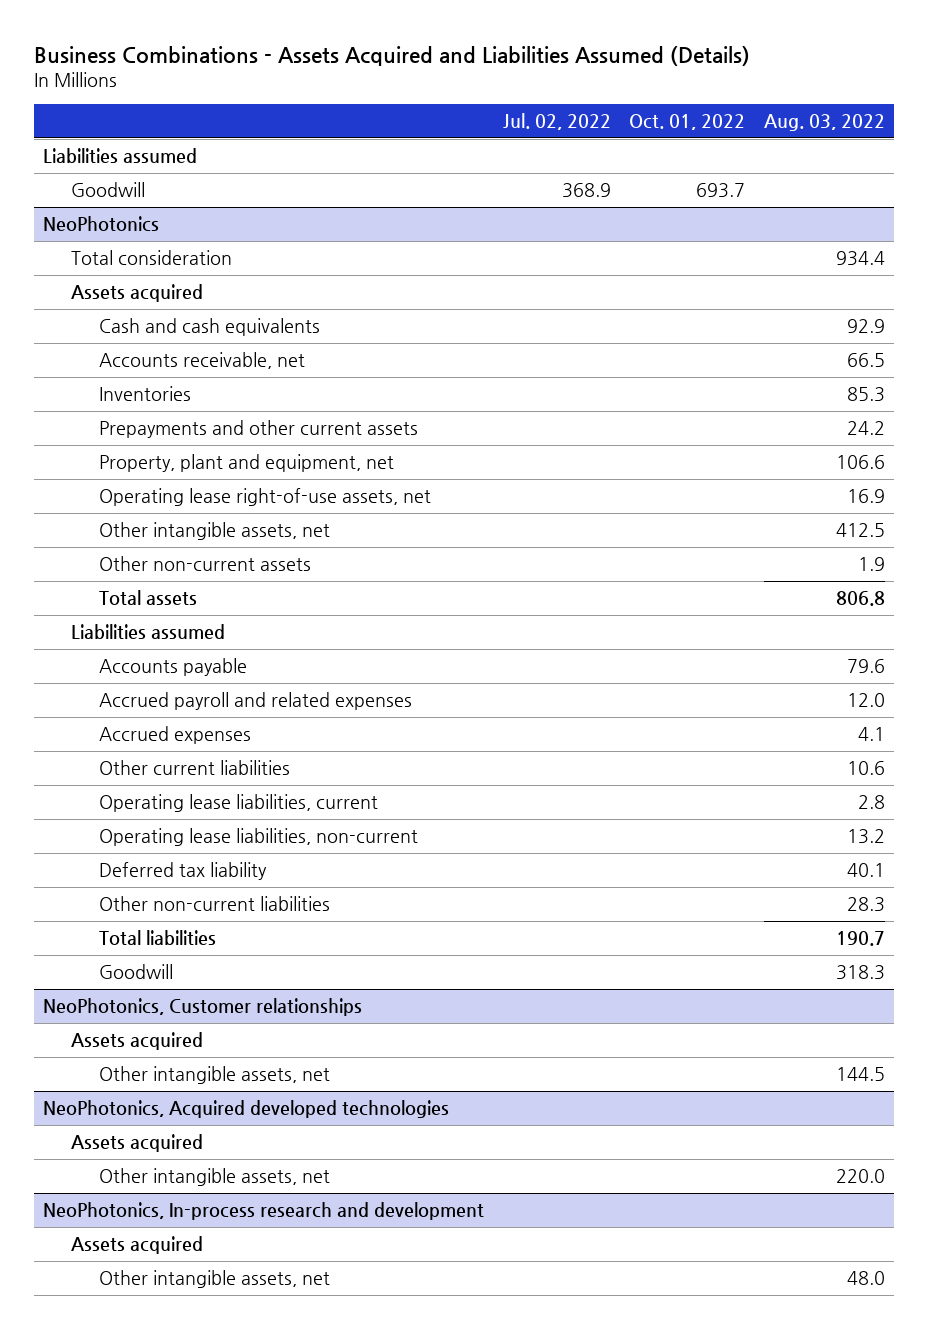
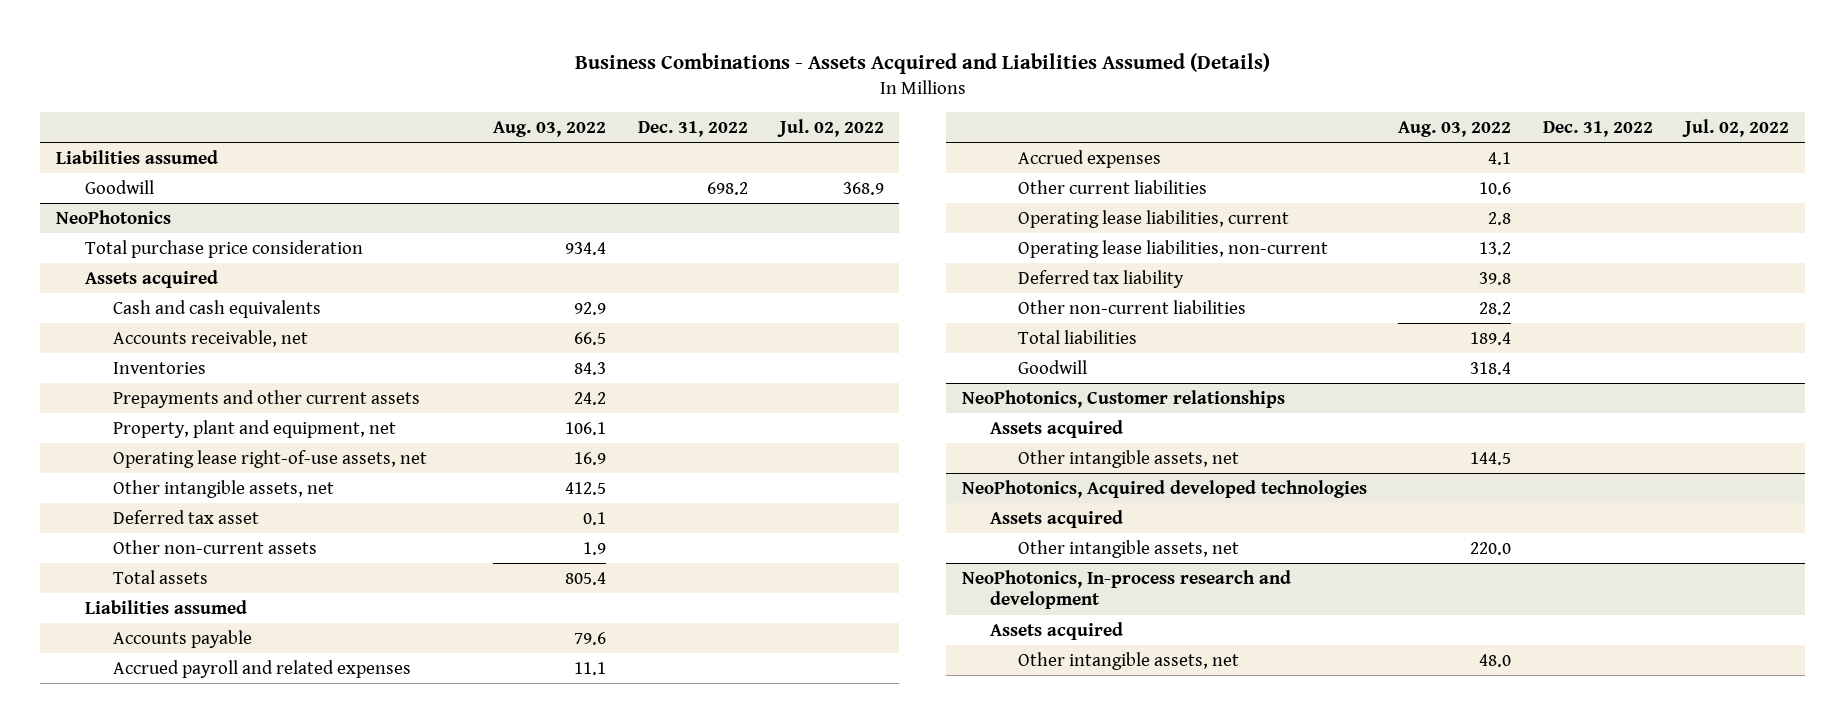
- | Jul. 02, 2022 | Oct. 01, 2022 | Aug. 03, 2022
+ | Aug. 03, 2022 | Dec. 31, 2022 | Jul. 02, 2022
@ NeoPhotonics
- Total consideration | | | 934.4
+ Total purchase price consideration | 934.4 | |
- Inventories | | | 85.3
+ Inventories | 84.3 | |
- Property, plant and equipment, net | | | 106.6
+ Property, plant and equipment, net | 106.1 | |
+ Deferred tax asset | 0.1 | |
- Total assets | | | 806.8
+ Total assets | 805.4 | |
- Accrued payroll and related expenses | | | 12.0
+ Accrued payroll and related expenses | 11.1 | |
- Deferred tax liability | | | 40.1
- Other non-current liabilities | | | 28.3
- Total liabilities | | | 190.7
- Goodwill | | | 318.3
+ Deferred tax liability | 39.8 | |
+ Other non-current liabilities | 28.2 | |
+ Total liabilities | 189.4 | |
+ Goodwill | 318.4 | |

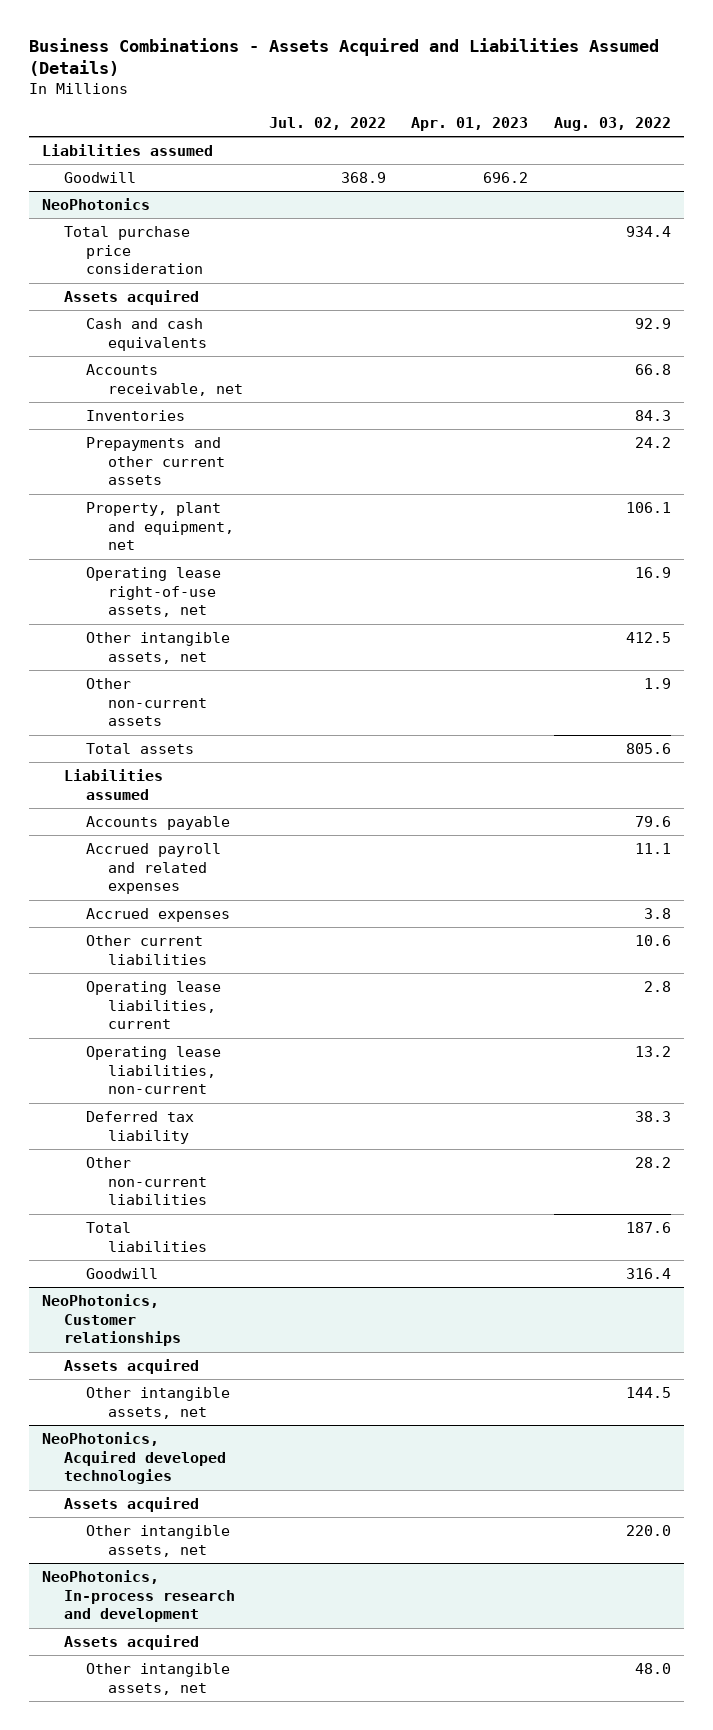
- | Aug. 03, 2022 | Dec. 31, 2022 | Jul. 02, 2022
+ | Jul. 02, 2022 | Apr. 01, 2023 | Aug. 03, 2022
@ NeoPhotonics
- Accounts receivable, net | 66.5 | |
+ Accounts receivable, net | | | 66.8
- Deferred tax asset | 0.1 | |
- Total assets | 805.4 | |
+ Total assets | | | 805.6
- Accrued expenses | 4.1 | |
+ Accrued expenses | | | 3.8
- Deferred tax liability | 39.8 | |
+ Deferred tax liability | | | 38.3
- Total liabilities | 189.4 | |
- Goodwill | 318.4 | |
+ Total liabilities | | | 187.6
+ Goodwill | | | 316.4

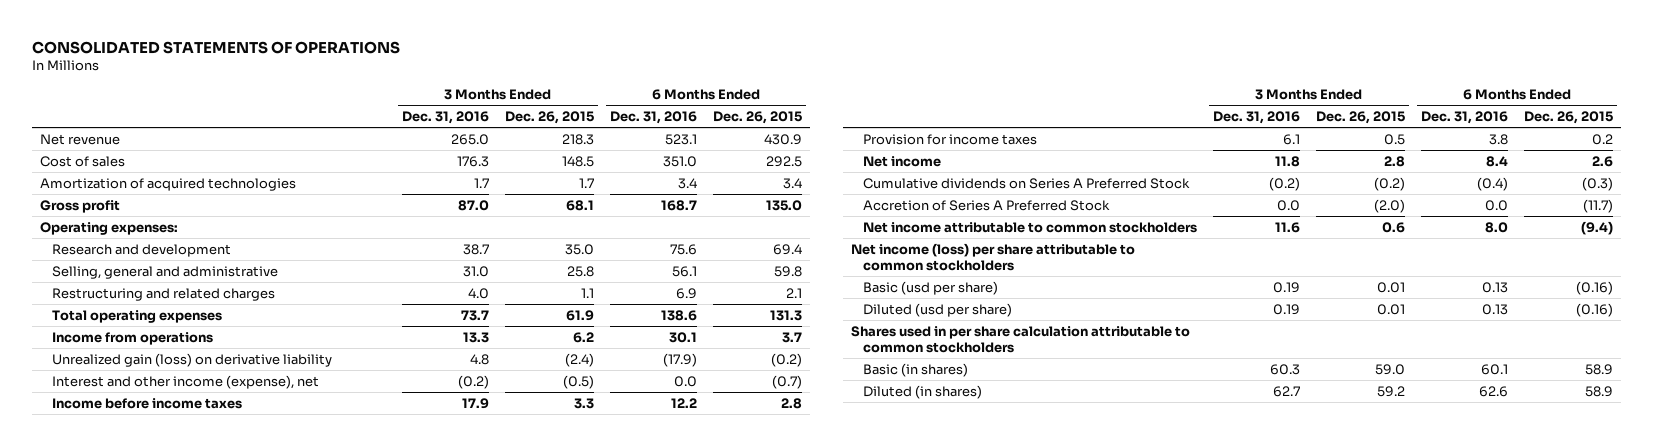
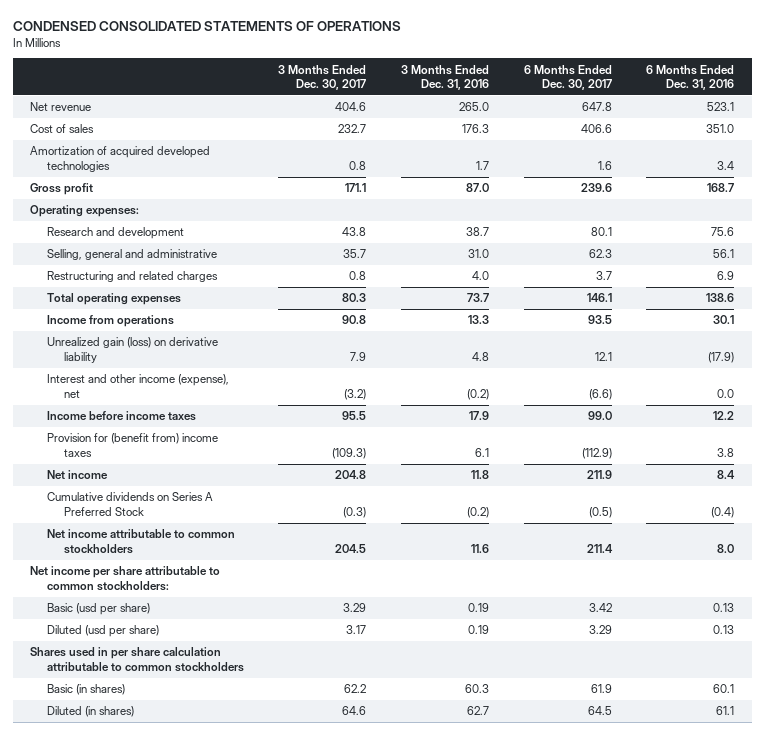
- CONSOLIDATED STATEMENTS OF OPERATIONS
+ CONDENSED CONSOLIDATED STATEMENTS OF OPERATIONS
- | 3 Months Ended Dec. 31, 2016 | 3 Months Ended Dec. 26, 2015 | 6 Months Ended Dec. 31, 2016 | 6 Months Ended Dec. 26, 2015
+ | 3 Months Ended Dec. 30, 2017 | 3 Months Ended Dec. 31, 2016 | 6 Months Ended Dec. 30, 2017 | 6 Months Ended Dec. 31, 2016
- Amortization of acquired technologies | 1.7 | 1.7 | 3.4 | 3.4
+ Amortization of acquired developed technologies | 0.8 | 1.7 | 1.6 | 3.4
- Provision for income taxes | 6.1 | 0.5 | 3.8 | 0.2
+ Provision for (benefit from) income taxes | (109.3) | 6.1 | (112.9) | 3.8
- Accretion of Series A Preferred Stock | 0.0 | (2.0) | 0.0 | (11.7)
- Net income (loss) per share attributable to common stockholders
+ Net income per share attributable to common stockholders:
- Diluted (in shares) | 62.7 | 59.2 | 62.6 | 58.9
+ Diluted (in shares) | 64.6 | 62.7 | 64.5 | 61.1

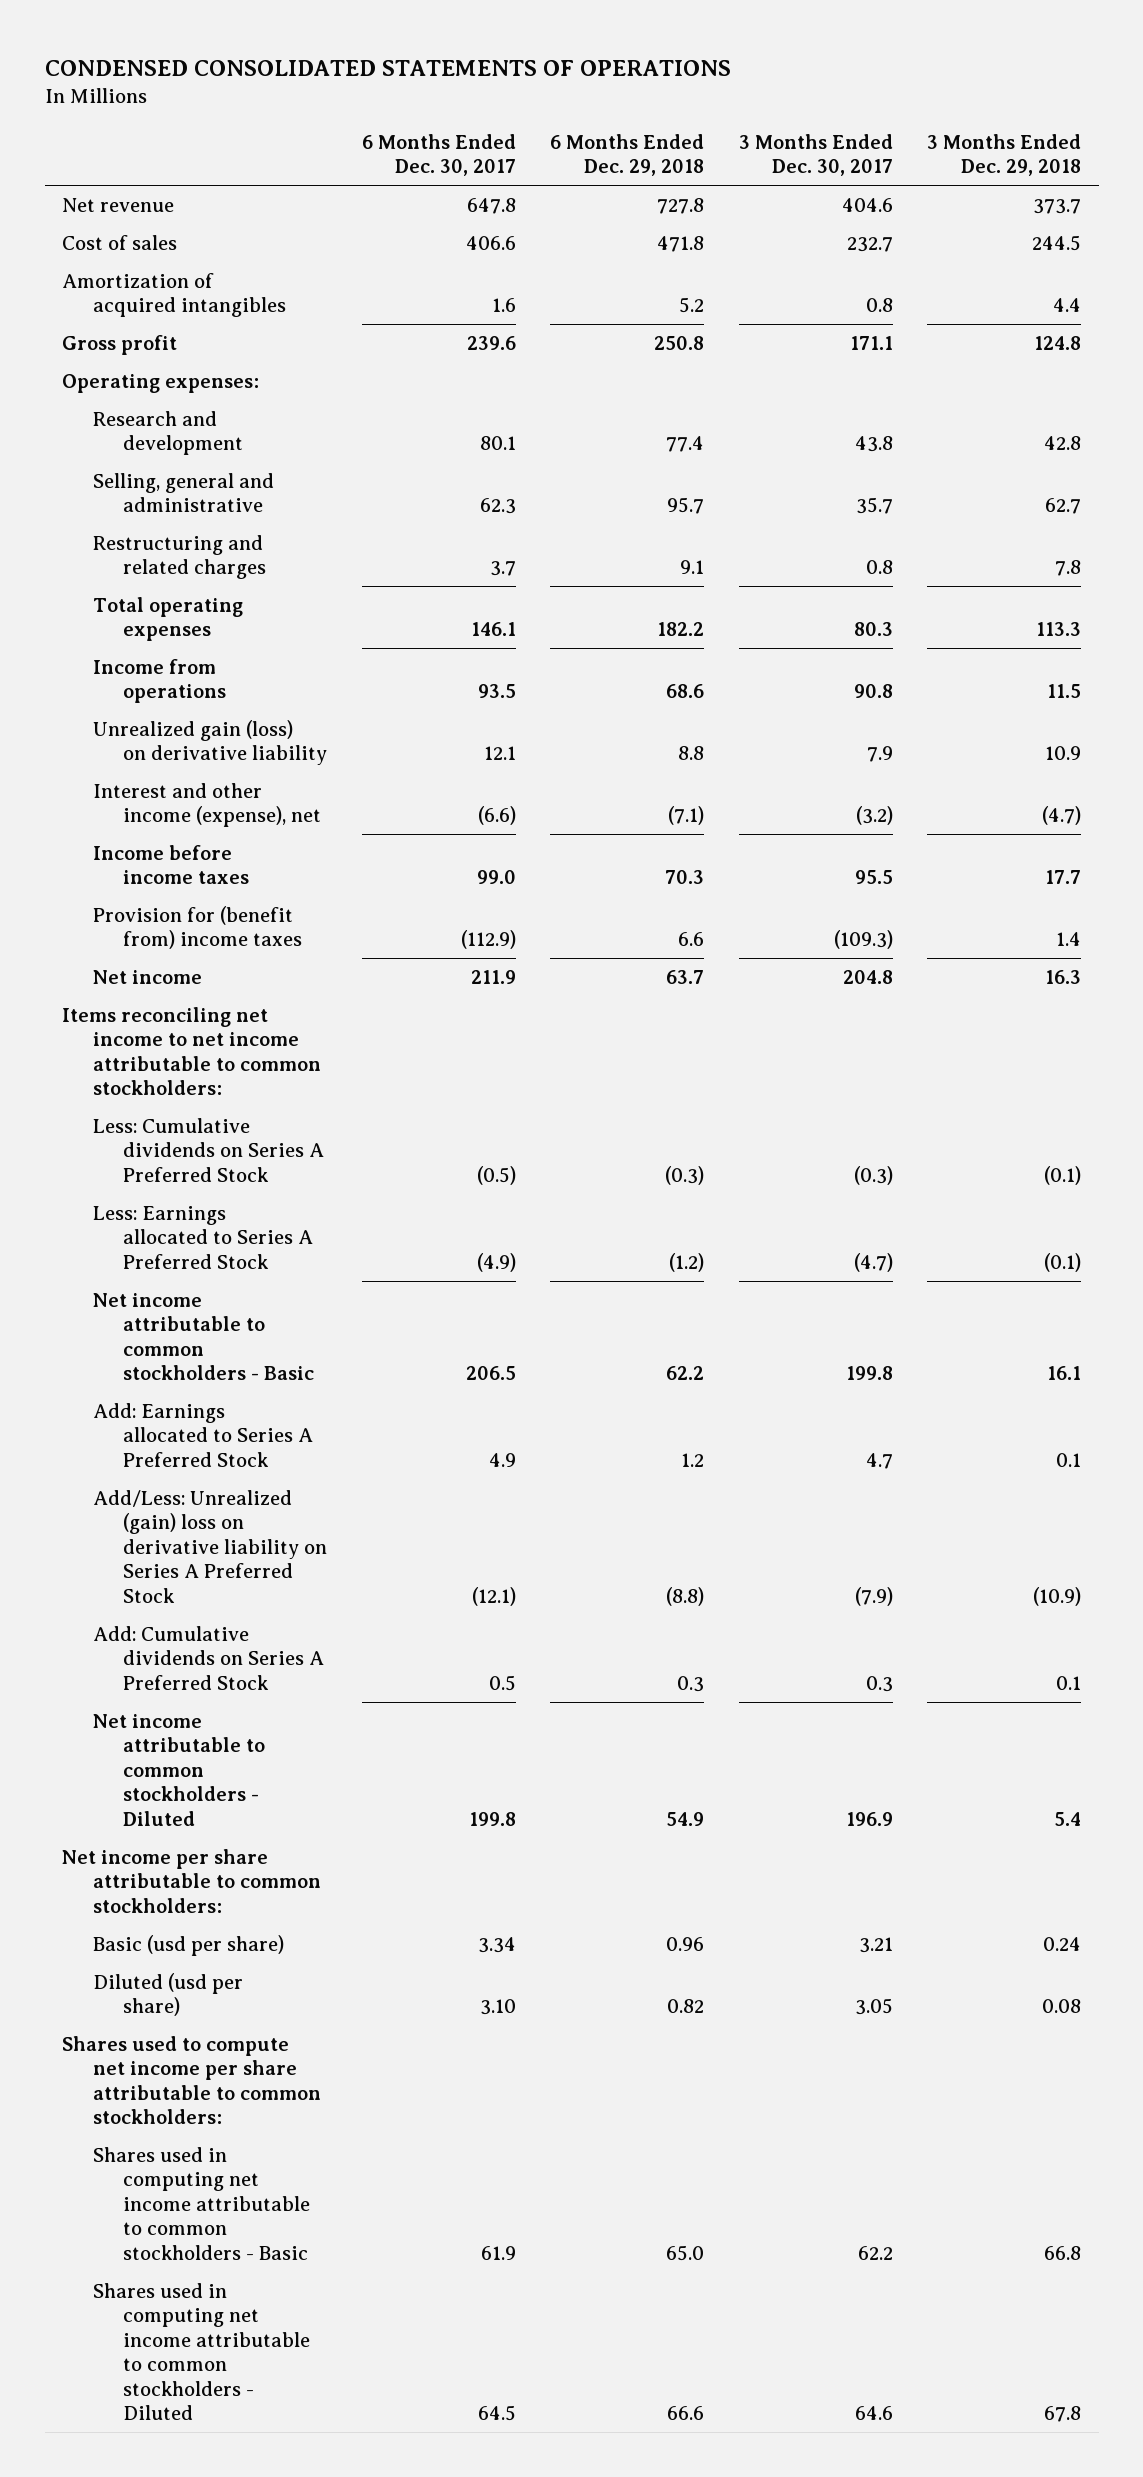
- | 3 Months Ended Dec. 30, 2017 | 3 Months Ended Dec. 31, 2016 | 6 Months Ended Dec. 30, 2017 | 6 Months Ended Dec. 31, 2016
+ | 6 Months Ended Dec. 30, 2017 | 6 Months Ended Dec. 29, 2018 | 3 Months Ended Dec. 30, 2017 | 3 Months Ended Dec. 29, 2018
- Amortization of acquired developed technologies | 0.8 | 1.7 | 1.6 | 3.4
+ Amortization of acquired intangibles | 1.6 | 5.2 | 0.8 | 4.4
- Cumulative dividends on Series A Preferred Stock | (0.3) | (0.2) | (0.5) | (0.4)
- Net income attributable to common stockholders | 204.5 | 11.6 | 211.4 | 8.0
+ Items reconciling net income to net income attributable to common stockholders:
+ Less: Cumulative dividends on Series A Preferred Stock | (0.5) | (0.3) | (0.3) | (0.1)
+ Less: Earnings allocated to Series A Preferred Stock | (4.9) | (1.2) | (4.7) | (0.1)
+ Net income attributable to common stockholders - Basic | 206.5 | 62.2 | 199.8 | 16.1
+ Add: Earnings allocated to Series A Preferred Stock | 4.9 | 1.2 | 4.7 | 0.1
+ Add/Less: Unrealized (gain) loss on derivative liability on Series A Preferred Stock | (12.1) | (8.8) | (7.9) | (10.9)
+ Add: Cumulative dividends on Series A Preferred Stock | 0.5 | 0.3 | 0.3 | 0.1
+ Net income attributable to common stockholders - Diluted | 199.8 | 54.9 | 196.9 | 5.4
- Basic (usd per share) | 3.29 | 0.19 | 3.42 | 0.13
- Diluted (usd per share) | 3.17 | 0.19 | 3.29 | 0.13
- Shares used in per share calculation attributable to common stockholders
- Basic (in shares) | 62.2 | 60.3 | 61.9 | 60.1
- Diluted (in shares) | 64.6 | 62.7 | 64.5 | 61.1
+ Basic (usd per share) | 3.34 | 0.96 | 3.21 | 0.24
+ Diluted (usd per share) | 3.10 | 0.82 | 3.05 | 0.08
+ Shares used to compute net income per share attributable to common stockholders:
+ Shares used in computing net income attributable to common stockholders - Basic | 61.9 | 65.0 | 62.2 | 66.8
+ Shares used in computing net income attributable to common stockholders - Diluted | 64.5 | 66.6 | 64.6 | 67.8

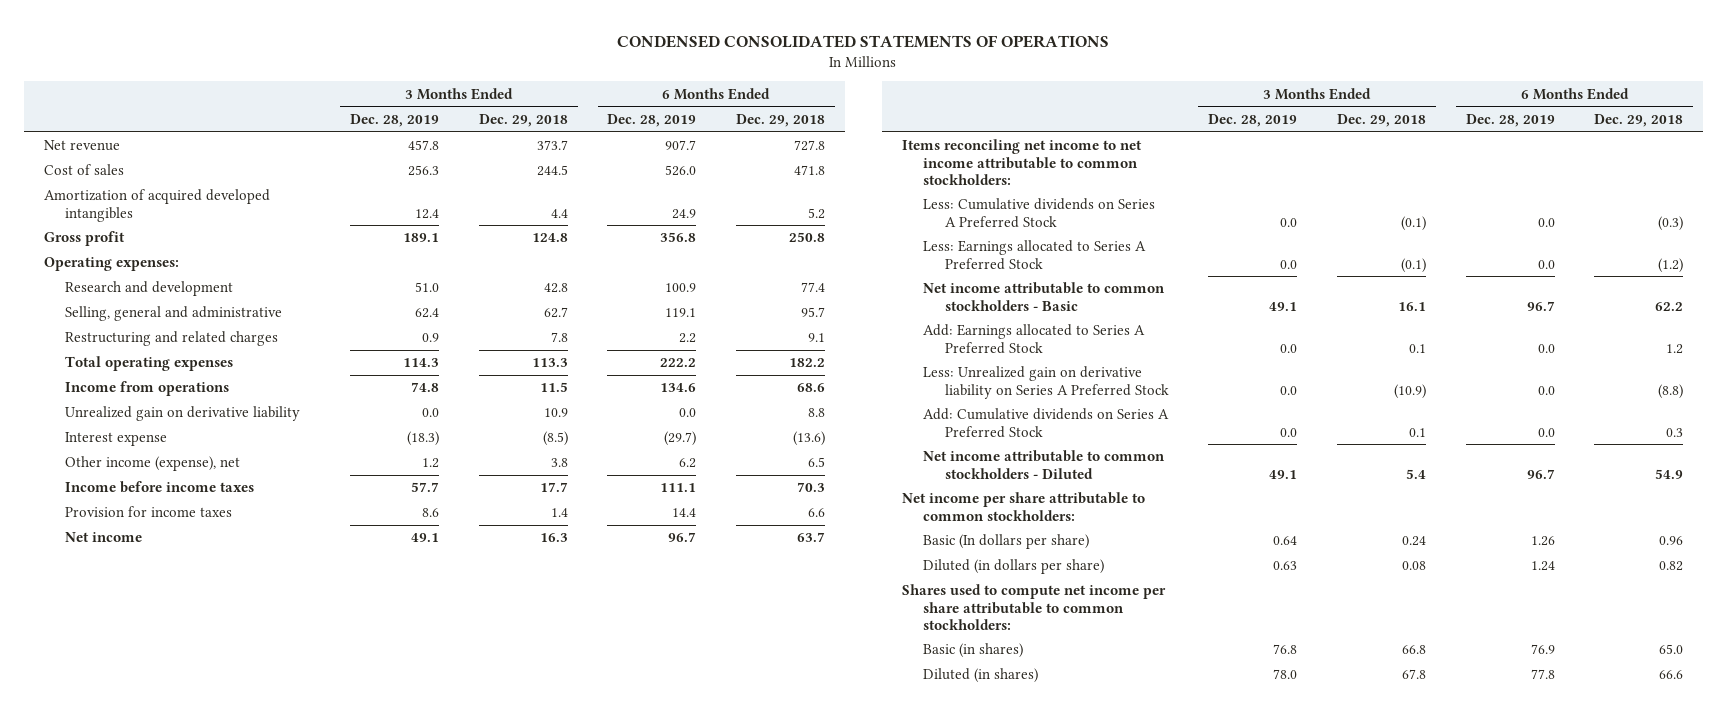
- | 6 Months Ended Dec. 30, 2017 | 6 Months Ended Dec. 29, 2018 | 3 Months Ended Dec. 30, 2017 | 3 Months Ended Dec. 29, 2018
+ | 3 Months Ended Dec. 28, 2019 | 3 Months Ended Dec. 29, 2018 | 6 Months Ended Dec. 28, 2019 | 6 Months Ended Dec. 29, 2018
- Amortization of acquired intangibles | 1.6 | 5.2 | 0.8 | 4.4
+ Amortization of acquired developed intangibles | 12.4 | 4.4 | 24.9 | 5.2
- Unrealized gain (loss) on derivative liability | 12.1 | 8.8 | 7.9 | 10.9
- Interest and other income (expense), net | (6.6) | (7.1) | (3.2) | (4.7)
+ Unrealized gain on derivative liability | 0.0 | 10.9 | 0.0 | 8.8
+ Interest expense | (18.3) | (8.5) | (29.7) | (13.6)
+ Other income (expense), net | 1.2 | 3.8 | 6.2 | 6.5
- Provision for (benefit from) income taxes | (112.9) | 6.6 | (109.3) | 1.4
+ Provision for income taxes | 8.6 | 1.4 | 14.4 | 6.6
- Add/Less: Unrealized (gain) loss on derivative liability on Series A Preferred Stock | (12.1) | (8.8) | (7.9) | (10.9)
+ Less: Unrealized gain on derivative liability on Series A Preferred Stock | 0.0 | (10.9) | 0.0 | (8.8)
- Basic (usd per share) | 3.34 | 0.96 | 3.21 | 0.24
- Diluted (usd per share) | 3.10 | 0.82 | 3.05 | 0.08
+ Basic (In dollars per share) | 0.64 | 0.24 | 1.26 | 0.96
+ Diluted (in dollars per share) | 0.63 | 0.08 | 1.24 | 0.82
- Shares used in computing net income attributable to common stockholders - Basic | 61.9 | 65.0 | 62.2 | 66.8
- Shares used in computing net income attributable to common stockholders - Diluted | 64.5 | 66.6 | 64.6 | 67.8
+ Basic (in shares) | 76.8 | 66.8 | 76.9 | 65.0
+ Diluted (in shares) | 78.0 | 67.8 | 77.8 | 66.6

